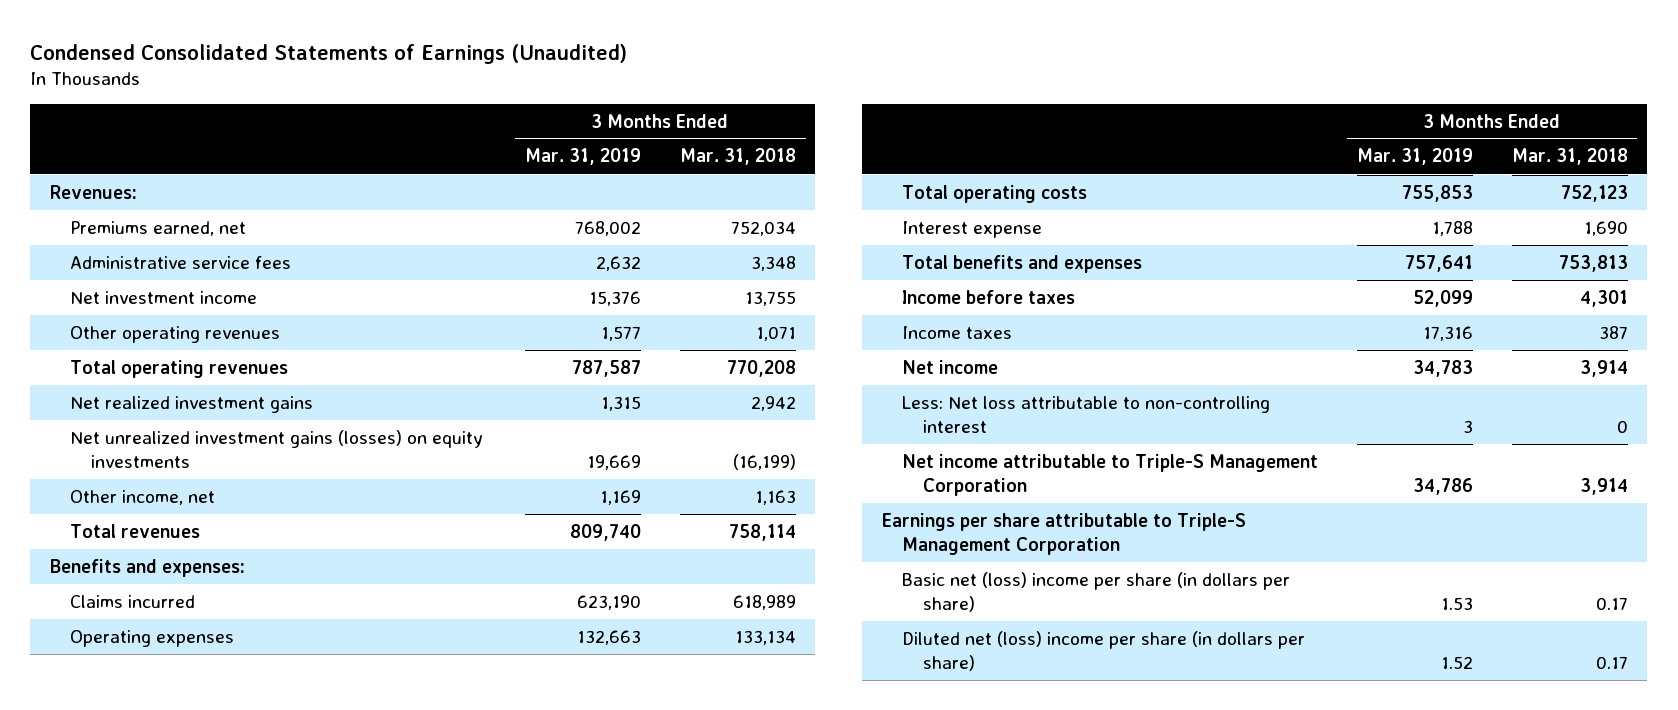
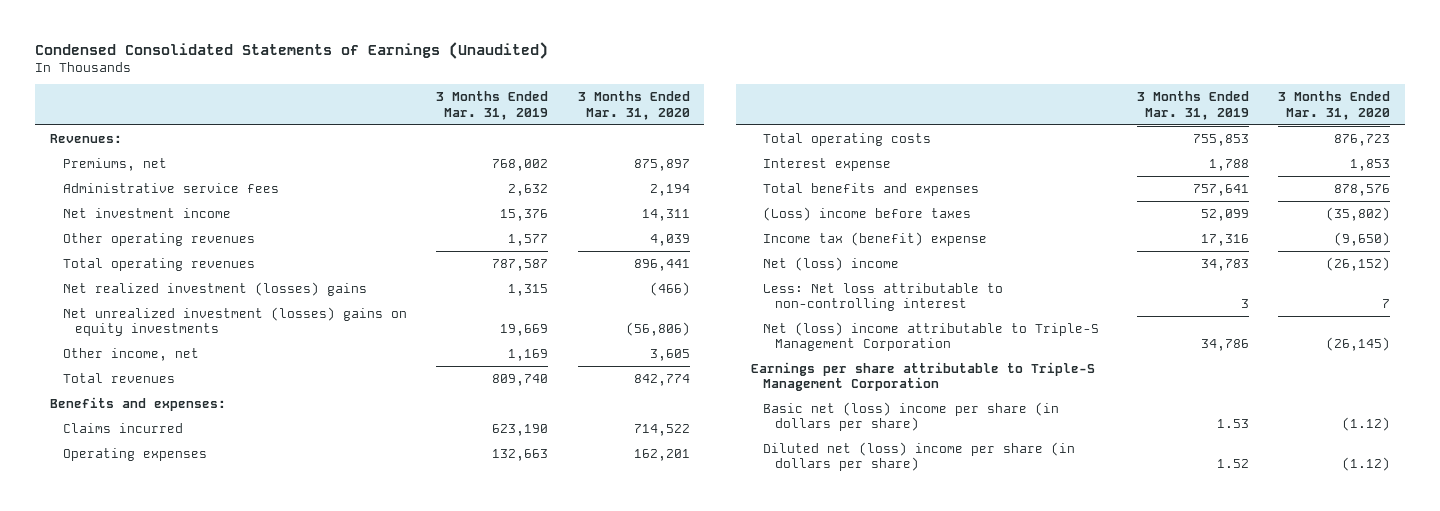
- | 3 Months Ended Mar. 31, 2019 | 3 Months Ended Mar. 31, 2018
+ | 3 Months Ended Mar. 31, 2019 | 3 Months Ended Mar. 31, 2020
- Premiums earned, net | 768,002 | 752,034
+ Premiums, net | 768,002 | 875,897
- Net realized investment gains | 1,315 | 2,942
- Net unrealized investment gains (losses) on equity investments | 19,669 | (16,199)
+ Net realized investment (losses) gains | 1,315 | (466)
+ Net unrealized investment (losses) gains on equity investments | 19,669 | (56,806)
- Income before taxes | 52,099 | 4,301
- Income taxes | 17,316 | 387
- Net income | 34,783 | 3,914
+ (Loss) income before taxes | 52,099 | (35,802)
+ Income tax (benefit) expense | 17,316 | (9,650)
+ Net (loss) income | 34,783 | (26,152)
- Net income attributable to Triple-S Management Corporation | 34,786 | 3,914
+ Net (loss) income attributable to Triple-S Management Corporation | 34,786 | (26,145)

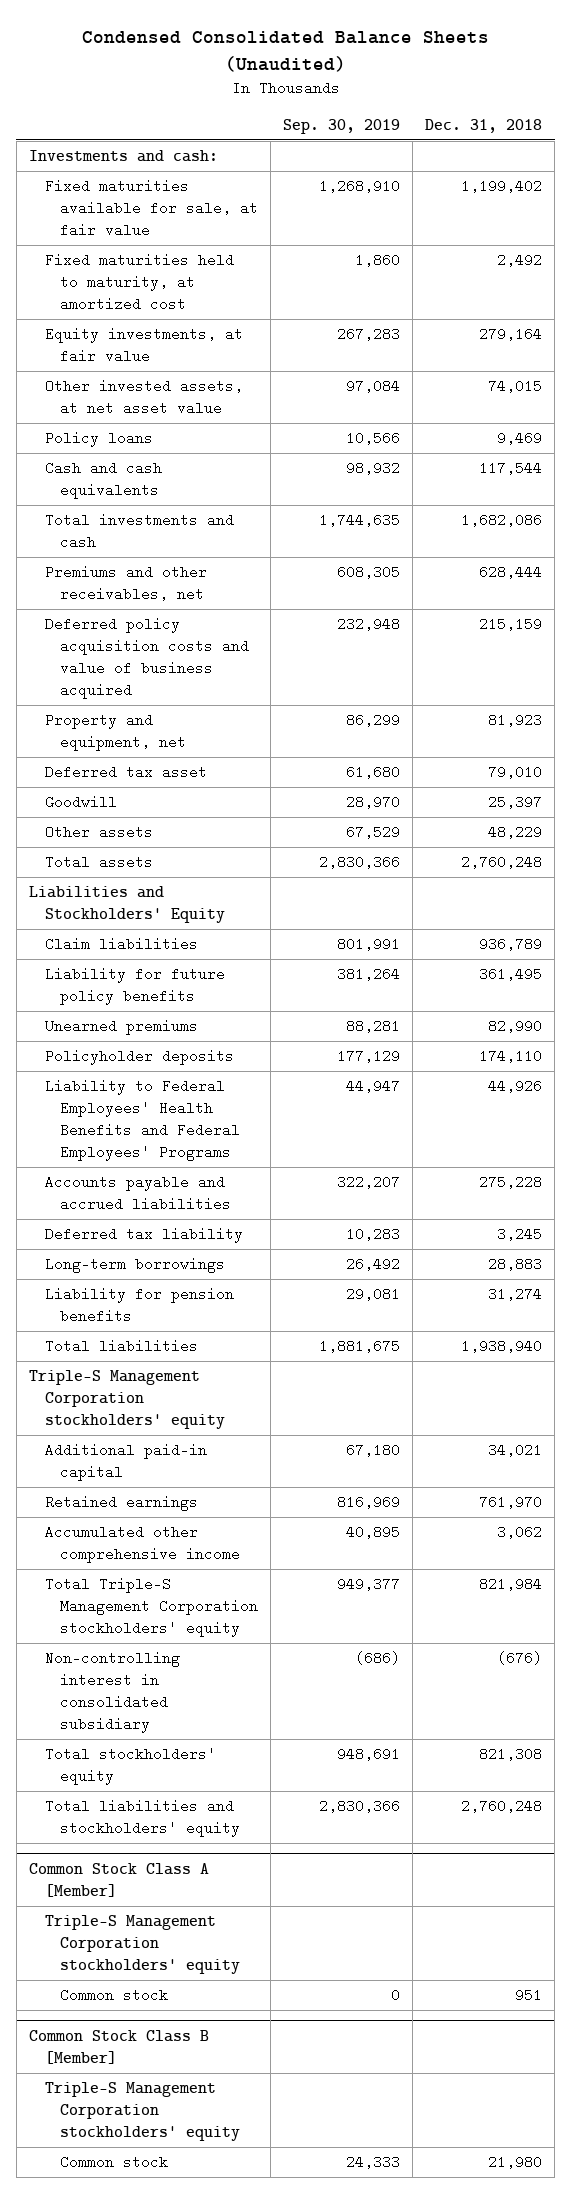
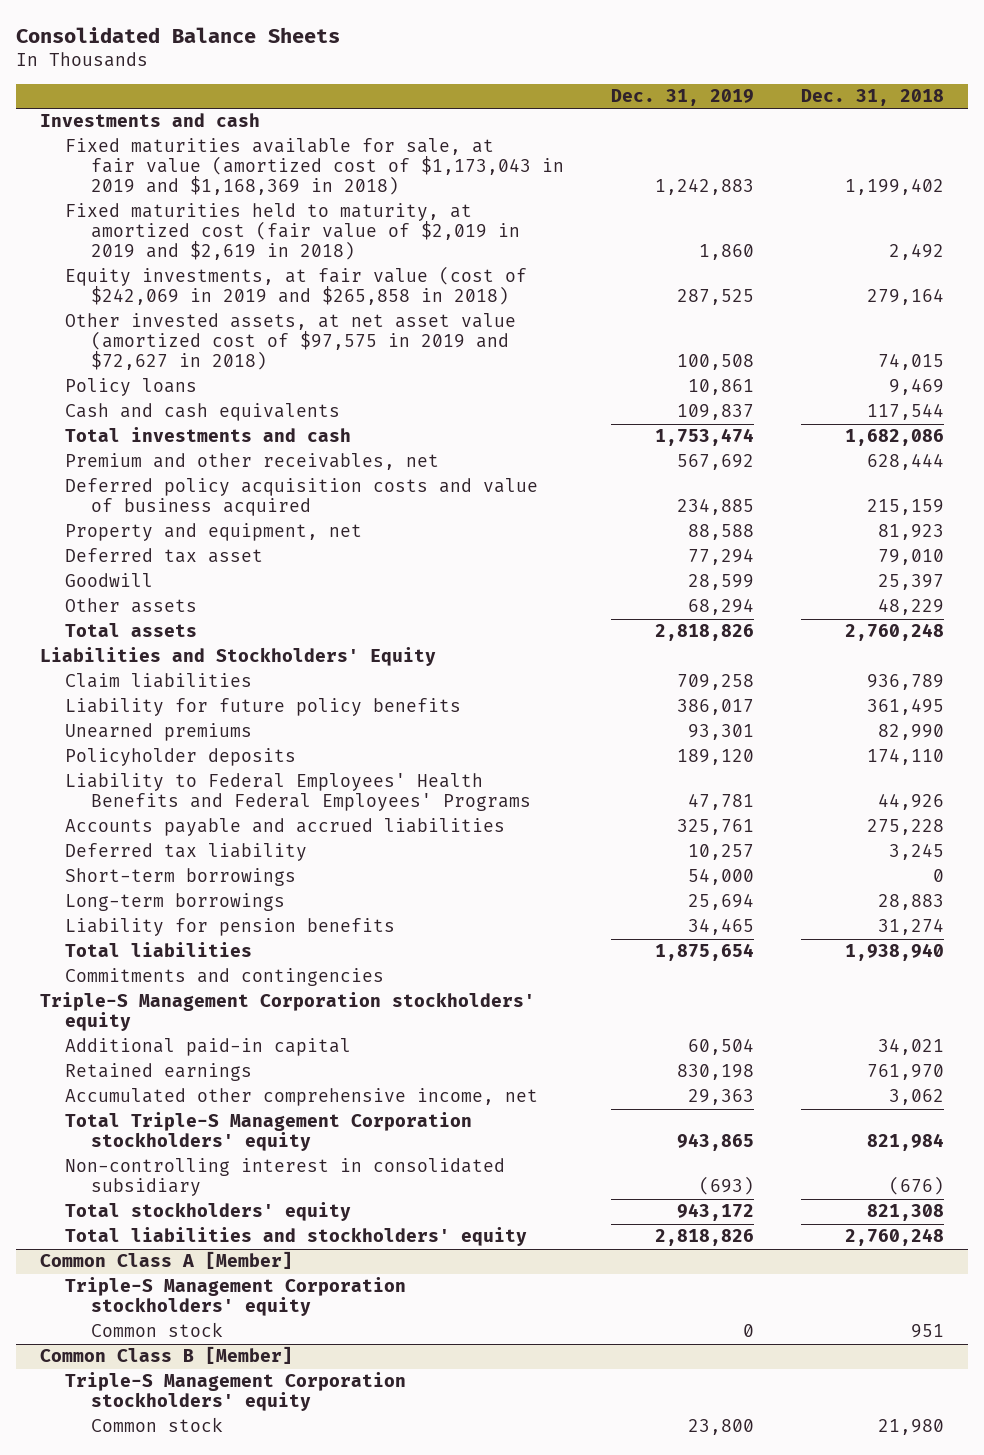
- Condensed Consolidated Balance Sheets (Unaudited)
+ Consolidated Balance Sheets
- | Sep. 30, 2019 | Dec. 31, 2018
+ | Dec. 31, 2019 | Dec. 31, 2018
- Investments and cash:
- Fixed maturities available for sale, at fair value | 1,268,910 | 1,199,402
- Fixed maturities held to maturity, at amortized cost | 1,860 | 2,492
- Equity investments, at fair value | 267,283 | 279,164
- Other invested assets, at net asset value | 97,084 | 74,015
+ Investments and cash
+ Fixed maturities available for sale, at fair value (amortized cost of $1,173,043 in 2019 and $1,168,369 in 2018) | 1,242,883 | 1,199,402
+ Fixed maturities held to maturity, at amortized cost (fair value of $2,019 in 2019 and $2,619 in 2018) | 1,860 | 2,492
+ Equity investments, at fair value (cost of $242,069 in 2019 and $265,858 in 2018) | 287,525 | 279,164
+ Other invested assets, at net asset value (amortized cost of $97,575 in 2019 and $72,627 in 2018) | 100,508 | 74,015
- Premiums and other receivables, net | 608,305 | 628,444
+ Premium and other receivables, net | 567,692 | 628,444
+ Short-term borrowings | 54,000 | 0
+ Commitments and contingencies
- Accumulated other comprehensive income | 40,895 | 3,062
+ Accumulated other comprehensive income, net | 29,363 | 3,062
- Common Stock Class A [Member]
+ Common Class A [Member]
- Common Stock Class B [Member]
+ Common Class B [Member]

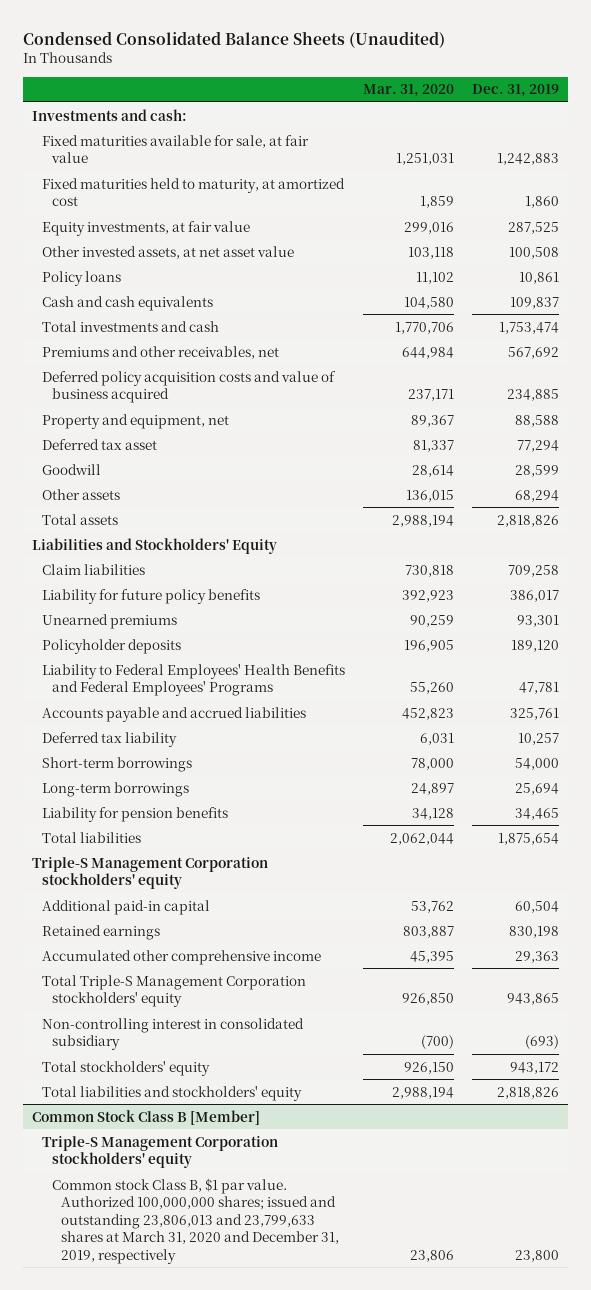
- Consolidated Balance Sheets
+ Condensed Consolidated Balance Sheets (Unaudited)
- | Dec. 31, 2019 | Dec. 31, 2018
+ | Mar. 31, 2020 | Dec. 31, 2019
- Investments and cash
- Fixed maturities available for sale, at fair value (amortized cost of $1,173,043 in 2019 and $1,168,369 in 2018) | 1,242,883 | 1,199,402
- Fixed maturities held to maturity, at amortized cost (fair value of $2,019 in 2019 and $2,619 in 2018) | 1,860 | 2,492
- Equity investments, at fair value (cost of $242,069 in 2019 and $265,858 in 2018) | 287,525 | 279,164
- Other invested assets, at net asset value (amortized cost of $97,575 in 2019 and $72,627 in 2018) | 100,508 | 74,015
+ Investments and cash:
+ Fixed maturities available for sale, at fair value | 1,251,031 | 1,242,883
+ Fixed maturities held to maturity, at amortized cost | 1,859 | 1,860
+ Equity investments, at fair value | 299,016 | 287,525
+ Other invested assets, at net asset value | 103,118 | 100,508
- Premium and other receivables, net | 567,692 | 628,444
+ Premiums and other receivables, net | 644,984 | 567,692
- Commitments and contingencies
- Accumulated other comprehensive income, net | 29,363 | 3,062
+ Accumulated other comprehensive income | 45,395 | 29,363
- Common Class A [Member]
- Triple-S Management Corporation stockholders' equity
- Common stock | 0 | 951
- Common Class B [Member]
+ Common Stock Class B [Member]
- Common stock | 23,800 | 21,980
+ Common stock Class B, $1 par value. Authorized 100,000,000 shares; issued and outstanding 23,806,013 and 23,799,633 shares at March 31, 2020 and December 31, 2019, respectively | 23,806 | 23,800

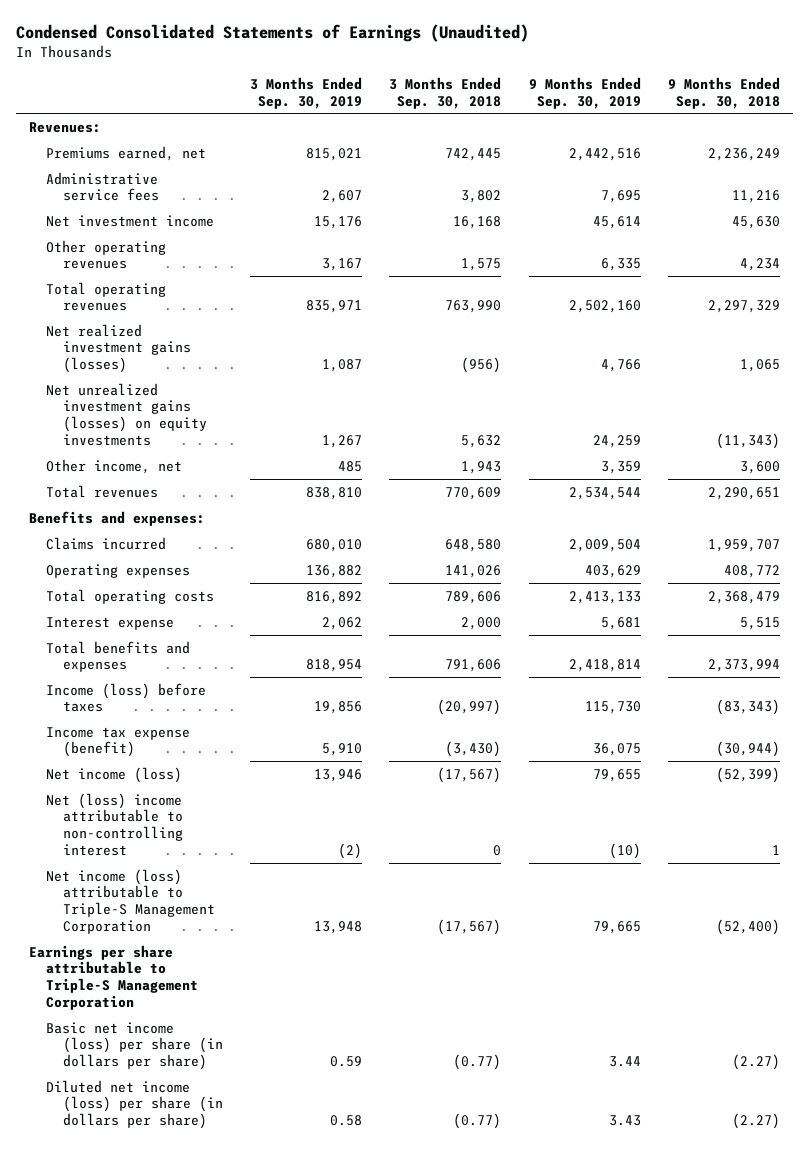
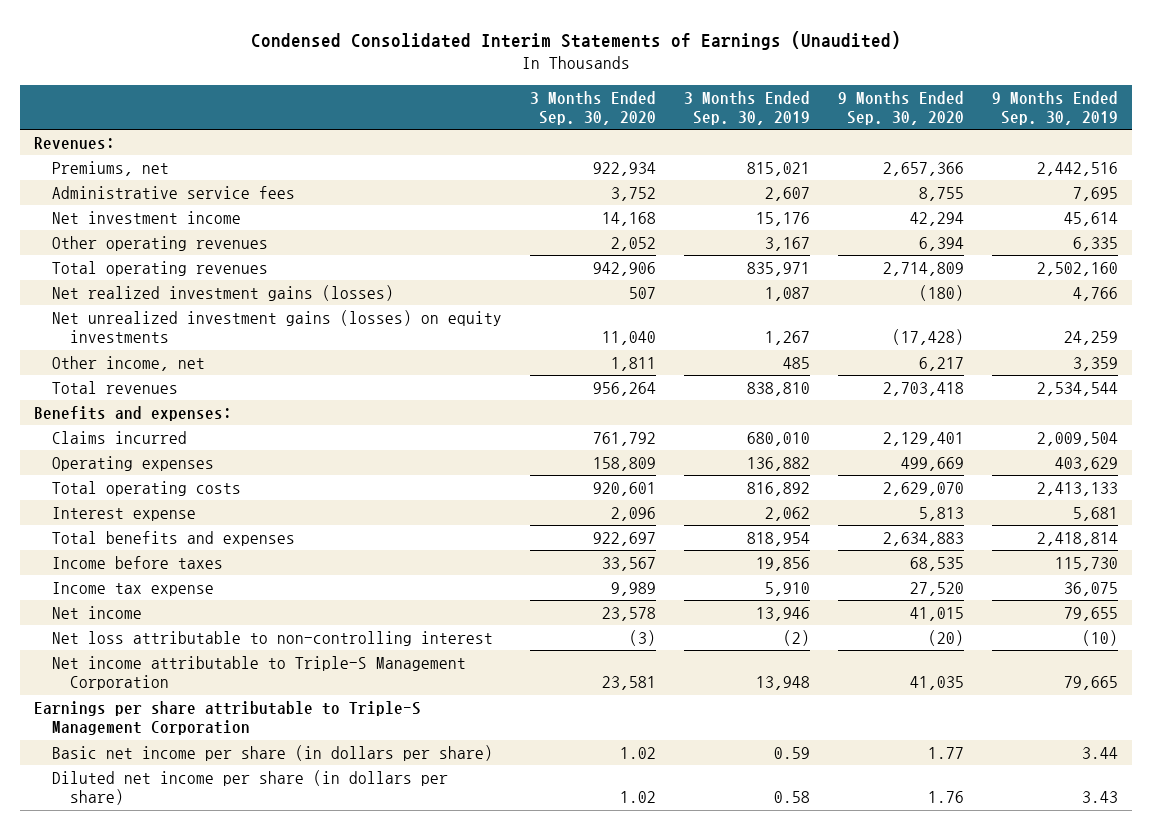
- Condensed Consolidated Statements of Earnings (Unaudited)
+ Condensed Consolidated Interim Statements of Earnings (Unaudited)
- | 3 Months Ended Sep. 30, 2019 | 3 Months Ended Sep. 30, 2018 | 9 Months Ended Sep. 30, 2019 | 9 Months Ended Sep. 30, 2018
+ | 3 Months Ended Sep. 30, 2020 | 3 Months Ended Sep. 30, 2019 | 9 Months Ended Sep. 30, 2020 | 9 Months Ended Sep. 30, 2019
- Premiums earned, net | 815,021 | 742,445 | 2,442,516 | 2,236,249
+ Premiums, net | 922,934 | 815,021 | 2,657,366 | 2,442,516
- Income (loss) before taxes | 19,856 | (20,997) | 115,730 | (83,343)
- Income tax expense (benefit) | 5,910 | (3,430) | 36,075 | (30,944)
- Net income (loss) | 13,946 | (17,567) | 79,655 | (52,399)
- Net (loss) income attributable to non-controlling interest | (2) | 0 | (10) | 1
- Net income (loss) attributable to Triple-S Management Corporation | 13,948 | (17,567) | 79,665 | (52,400)
+ Income before taxes | 33,567 | 19,856 | 68,535 | 115,730
+ Income tax expense | 9,989 | 5,910 | 27,520 | 36,075
+ Net income | 23,578 | 13,946 | 41,015 | 79,655
+ Net loss attributable to non-controlling interest | (3) | (2) | (20) | (10)
+ Net income attributable to Triple-S Management Corporation | 23,581 | 13,948 | 41,035 | 79,665
- Basic net income (loss) per share (in dollars per share) | 0.59 | (0.77) | 3.44 | (2.27)
- Diluted net income (loss) per share (in dollars per share) | 0.58 | (0.77) | 3.43 | (2.27)
+ Basic net income per share (in dollars per share) | 1.02 | 0.59 | 1.77 | 3.44
+ Diluted net income per share (in dollars per share) | 1.02 | 0.58 | 1.76 | 3.43

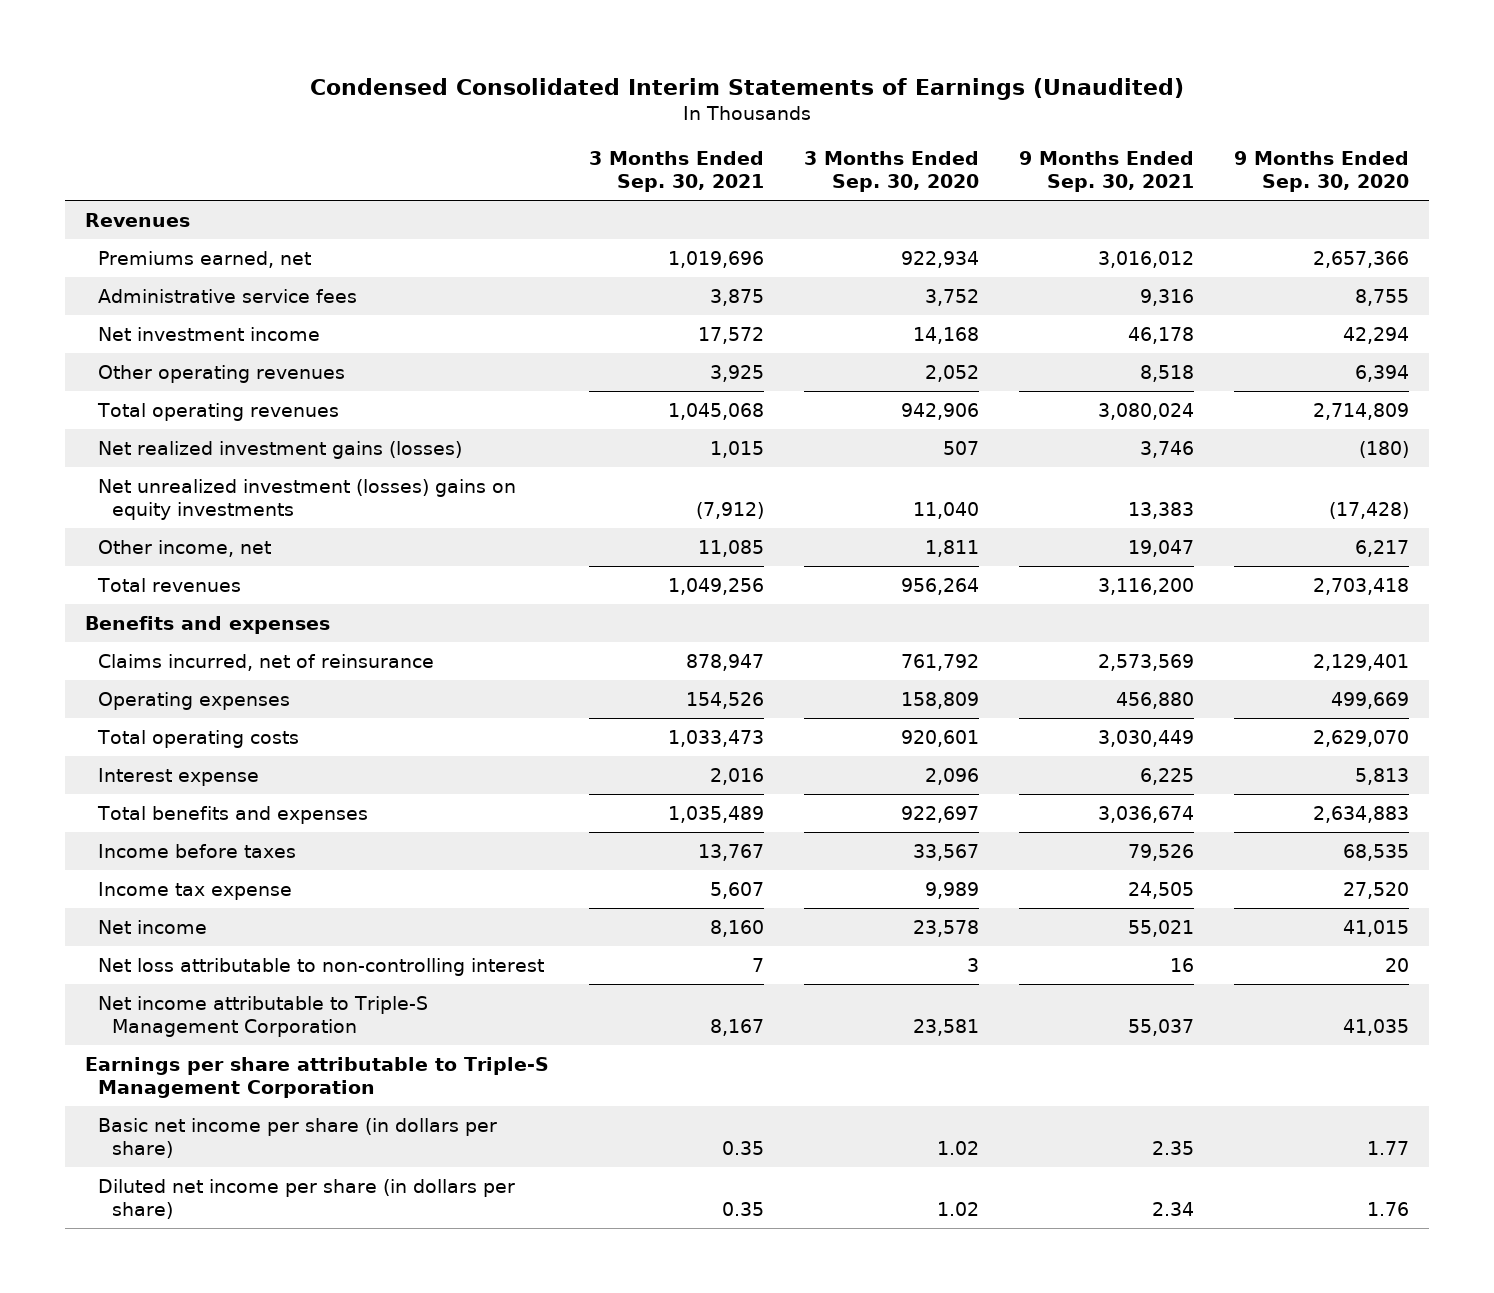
- | 3 Months Ended Sep. 30, 2020 | 3 Months Ended Sep. 30, 2019 | 9 Months Ended Sep. 30, 2020 | 9 Months Ended Sep. 30, 2019
+ | 3 Months Ended Sep. 30, 2021 | 3 Months Ended Sep. 30, 2020 | 9 Months Ended Sep. 30, 2021 | 9 Months Ended Sep. 30, 2020
- Revenues:
- Premiums, net | 922,934 | 815,021 | 2,657,366 | 2,442,516
+ Revenues
+ Premiums earned, net | 1,019,696 | 922,934 | 3,016,012 | 2,657,366
- Net unrealized investment gains (losses) on equity investments | 11,040 | 1,267 | (17,428) | 24,259
+ Net unrealized investment (losses) gains on equity investments | (7,912) | 11,040 | 13,383 | (17,428)
- Benefits and expenses:
- Claims incurred | 761,792 | 680,010 | 2,129,401 | 2,009,504
+ Benefits and expenses
+ Claims incurred, net of reinsurance | 878,947 | 761,792 | 2,573,569 | 2,129,401
- Net loss attributable to non-controlling interest | (3) | (2) | (20) | (10)
+ Net loss attributable to non-controlling interest | 7 | 3 | 16 | 20

